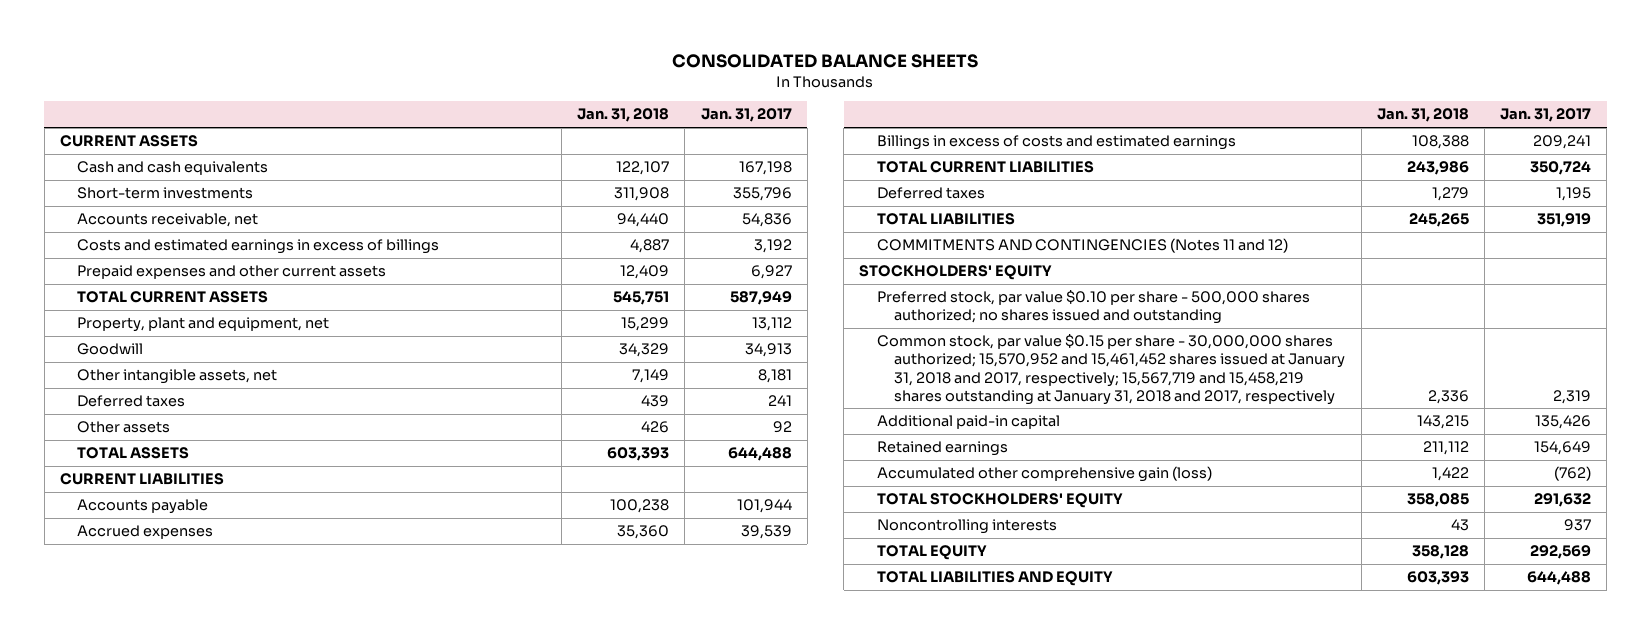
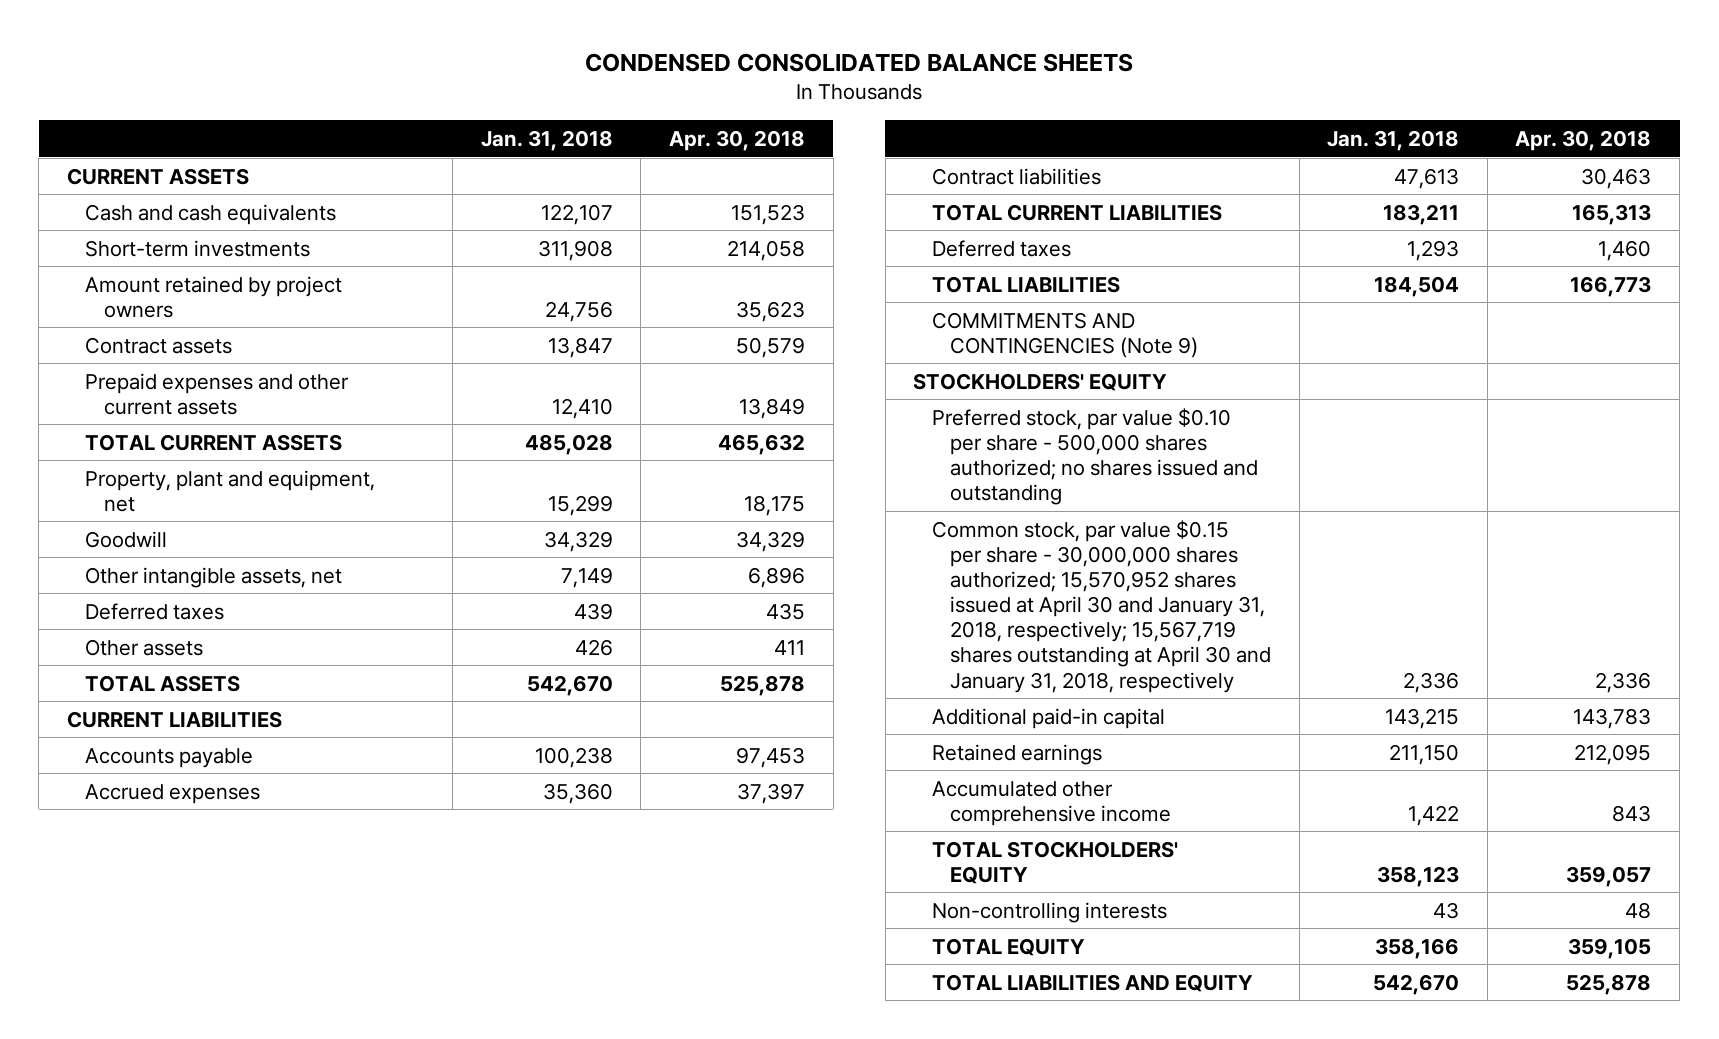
- CONSOLIDATED BALANCE SHEETS
+ CONDENSED CONSOLIDATED BALANCE SHEETS
- | Jan. 31, 2018 | Jan. 31, 2017
+ | Jan. 31, 2018 | Apr. 30, 2018
- Accounts receivable, net | 94,440 | 54,836
- Costs and estimated earnings in excess of billings | 4,887 | 3,192
- Prepaid expenses and other current assets | 12,409 | 6,927
- TOTAL CURRENT ASSETS | 545,751 | 587,949
+ Amount retained by project owners | 24,756 | 35,623
+ Contract assets | 13,847 | 50,579
+ Prepaid expenses and other current assets | 12,410 | 13,849
+ TOTAL CURRENT ASSETS | 485,028 | 465,632
- TOTAL ASSETS | 603,393 | 644,488
+ TOTAL ASSETS | 542,670 | 525,878
- Billings in excess of costs and estimated earnings | 108,388 | 209,241
- TOTAL CURRENT LIABILITIES | 243,986 | 350,724
- Deferred taxes | 1,279 | 1,195
- TOTAL LIABILITIES | 245,265 | 351,919
- COMMITMENTS AND CONTINGENCIES (Notes 11 and 12)
+ Contract liabilities | 47,613 | 30,463
+ TOTAL CURRENT LIABILITIES | 183,211 | 165,313
+ Deferred taxes | 1,293 | 1,460
+ TOTAL LIABILITIES | 184,504 | 166,773
+ COMMITMENTS AND CONTINGENCIES (Note 9)
- Common stock, par value $0.15 per share - 30,000,000 shares authorized; 15,570,952 and 15,461,452 shares issued at January 31, 2018 and 2017, respectively; 15,567,719 and 15,458,219 shares outstanding at January 31, 2018 and 2017, respectively | 2,336 | 2,319
+ Common stock, par value $0.15 per share - 30,000,000 shares authorized; 15,570,952 shares issued at April 30 and January 31, 2018, respectively; 15,567,719 shares outstanding at April 30 and January 31, 2018, respectively | 2,336 | 2,336
- Retained earnings | 211,112 | 154,649
- Accumulated other comprehensive gain (loss) | 1,422 | (762)
- TOTAL STOCKHOLDERS' EQUITY | 358,085 | 291,632
- Noncontrolling interests | 43 | 937
- TOTAL EQUITY | 358,128 | 292,569
- TOTAL LIABILITIES AND EQUITY | 603,393 | 644,488
+ Retained earnings | 211,150 | 212,095
+ Accumulated other comprehensive income | 1,422 | 843
+ TOTAL STOCKHOLDERS' EQUITY | 358,123 | 359,057
+ Non-controlling interests | 43 | 48
+ TOTAL EQUITY | 358,166 | 359,105
+ TOTAL LIABILITIES AND EQUITY | 542,670 | 525,878

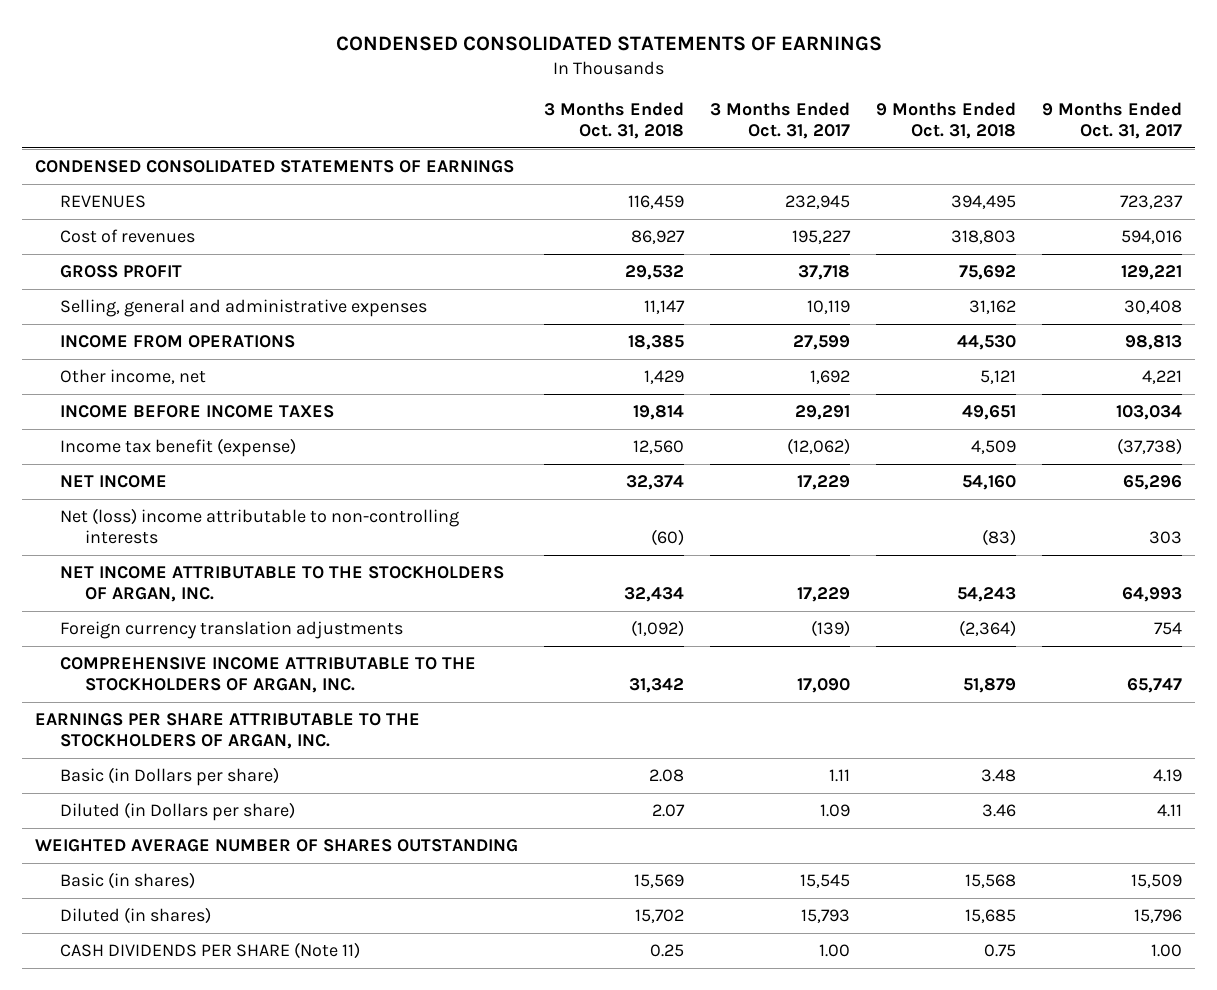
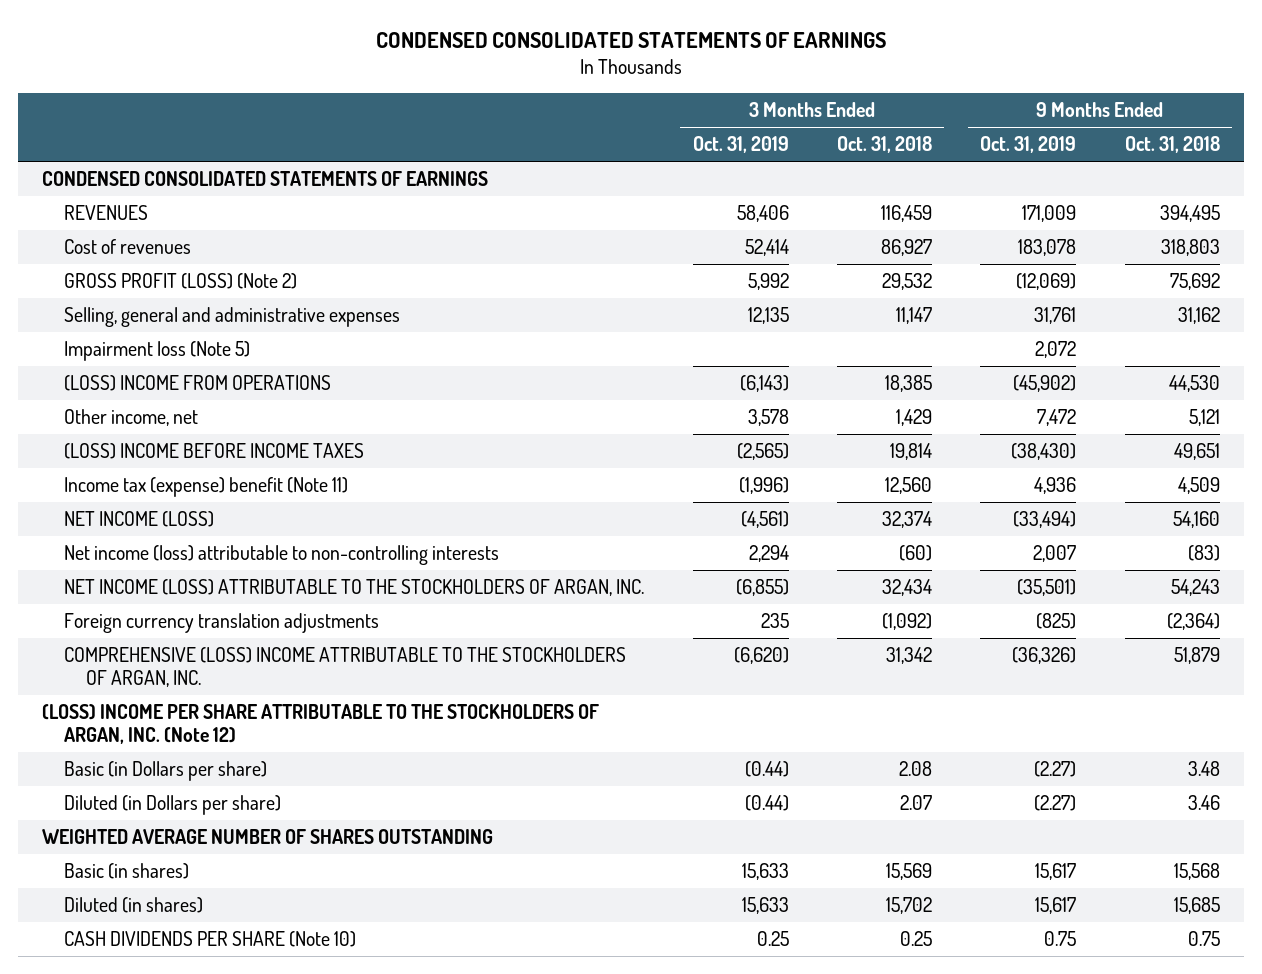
- | 3 Months Ended Oct. 31, 2018 | 3 Months Ended Oct. 31, 2017 | 9 Months Ended Oct. 31, 2018 | 9 Months Ended Oct. 31, 2017
+ | 3 Months Ended Oct. 31, 2019 | 3 Months Ended Oct. 31, 2018 | 9 Months Ended Oct. 31, 2019 | 9 Months Ended Oct. 31, 2018
- GROSS PROFIT | 29,532 | 37,718 | 75,692 | 129,221
+ GROSS PROFIT (LOSS) (Note 2) | 5,992 | 29,532 | (12,069) | 75,692
- INCOME FROM OPERATIONS | 18,385 | 27,599 | 44,530 | 98,813
+ Impairment loss (Note 5) | | | 2,072 |
+ (LOSS) INCOME FROM OPERATIONS | (6,143) | 18,385 | (45,902) | 44,530
- INCOME BEFORE INCOME TAXES | 19,814 | 29,291 | 49,651 | 103,034
- Income tax benefit (expense) | 12,560 | (12,062) | 4,509 | (37,738)
- NET INCOME | 32,374 | 17,229 | 54,160 | 65,296
- Net (loss) income attributable to non-controlling interests | (60) | | (83) | 303
- NET INCOME ATTRIBUTABLE TO THE STOCKHOLDERS OF ARGAN, INC. | 32,434 | 17,229 | 54,243 | 64,993
+ (LOSS) INCOME BEFORE INCOME TAXES | (2,565) | 19,814 | (38,430) | 49,651
+ Income tax (expense) benefit (Note 11) | (1,996) | 12,560 | 4,936 | 4,509
+ NET INCOME (LOSS) | (4,561) | 32,374 | (33,494) | 54,160
+ Net income (loss) attributable to non-controlling interests | 2,294 | (60) | 2,007 | (83)
+ NET INCOME (LOSS) ATTRIBUTABLE TO THE STOCKHOLDERS OF ARGAN, INC. | (6,855) | 32,434 | (35,501) | 54,243
- COMPREHENSIVE INCOME ATTRIBUTABLE TO THE STOCKHOLDERS OF ARGAN, INC. | 31,342 | 17,090 | 51,879 | 65,747
- EARNINGS PER SHARE ATTRIBUTABLE TO THE STOCKHOLDERS OF ARGAN, INC.
+ COMPREHENSIVE (LOSS) INCOME ATTRIBUTABLE TO THE STOCKHOLDERS OF ARGAN, INC. | (6,620) | 31,342 | (36,326) | 51,879
+ (LOSS) INCOME PER SHARE ATTRIBUTABLE TO THE STOCKHOLDERS OF ARGAN, INC. (Note 12)
- CASH DIVIDENDS PER SHARE (Note 11) | 0.25 | 1.00 | 0.75 | 1.00
+ CASH DIVIDENDS PER SHARE (Note 10) | 0.25 | 0.25 | 0.75 | 0.75

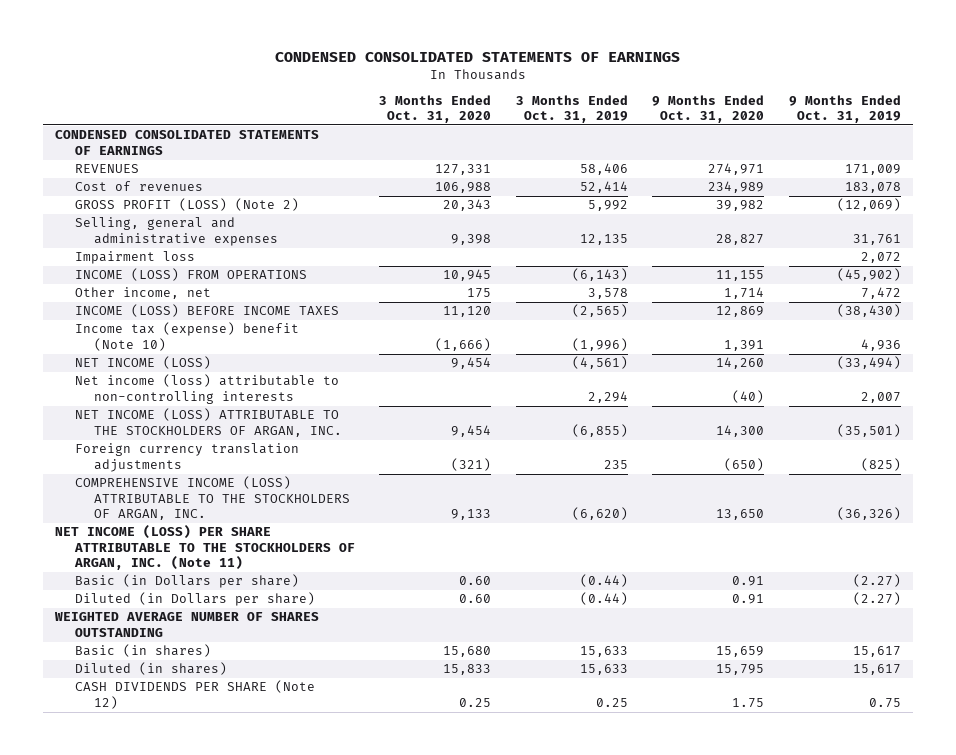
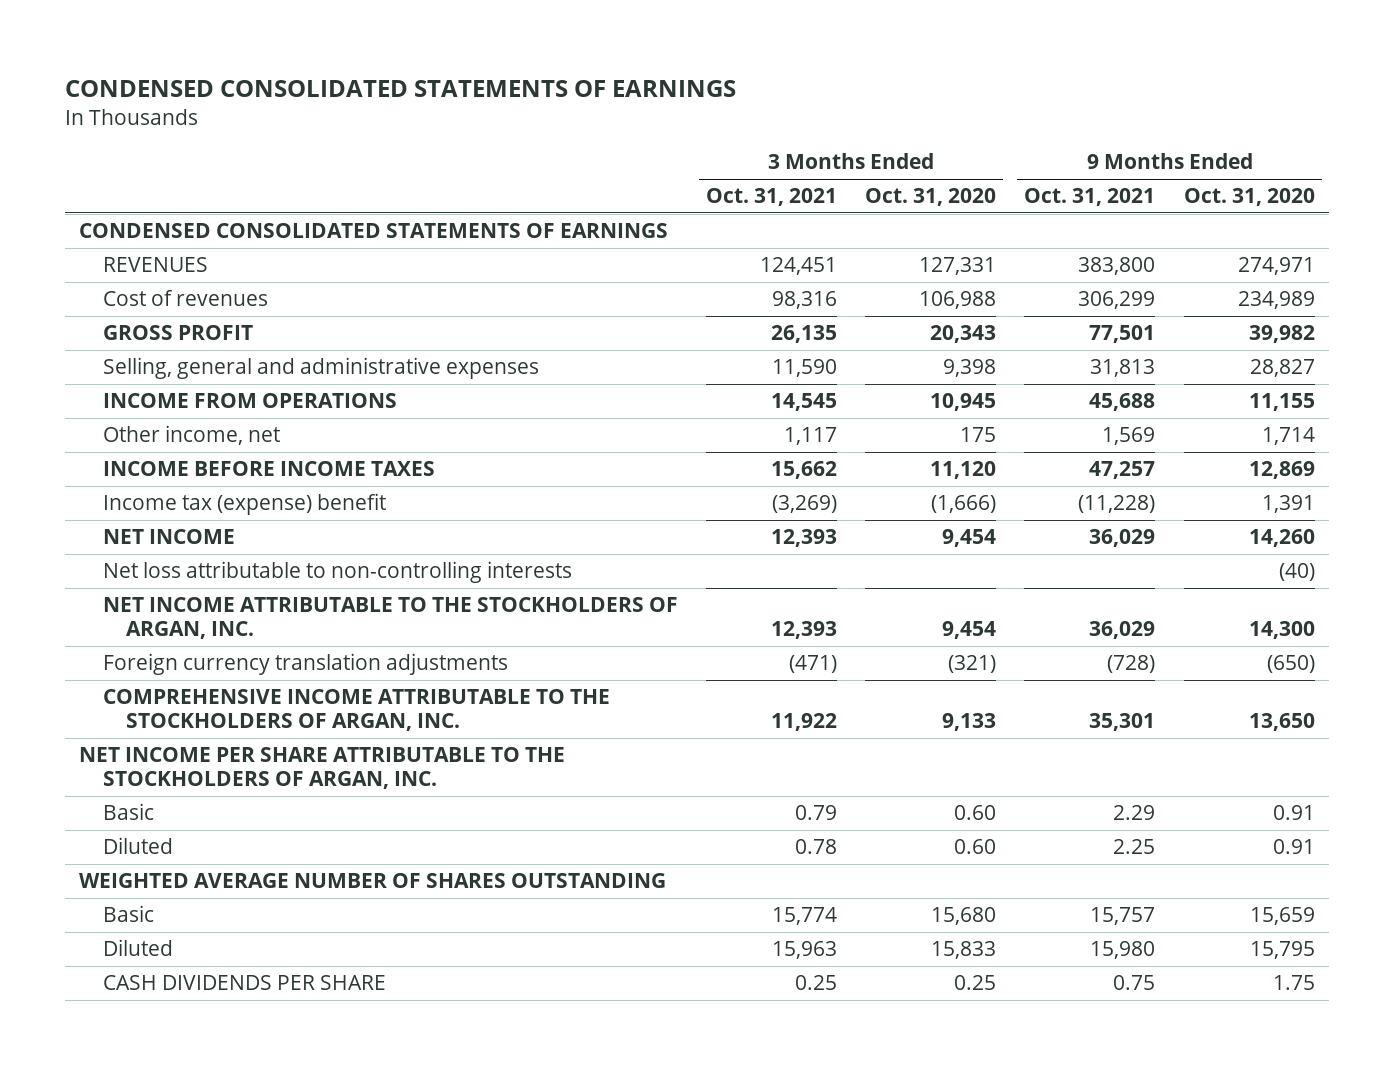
- | 3 Months Ended Oct. 31, 2020 | 3 Months Ended Oct. 31, 2019 | 9 Months Ended Oct. 31, 2020 | 9 Months Ended Oct. 31, 2019
+ | 3 Months Ended Oct. 31, 2021 | 3 Months Ended Oct. 31, 2020 | 9 Months Ended Oct. 31, 2021 | 9 Months Ended Oct. 31, 2020
- GROSS PROFIT (LOSS) (Note 2) | 20,343 | 5,992 | 39,982 | (12,069)
+ GROSS PROFIT | 26,135 | 20,343 | 77,501 | 39,982
- Impairment loss | | | | 2,072
- INCOME (LOSS) FROM OPERATIONS | 10,945 | (6,143) | 11,155 | (45,902)
+ INCOME FROM OPERATIONS | 14,545 | 10,945 | 45,688 | 11,155
- INCOME (LOSS) BEFORE INCOME TAXES | 11,120 | (2,565) | 12,869 | (38,430)
- Income tax (expense) benefit (Note 10) | (1,666) | (1,996) | 1,391 | 4,936
- NET INCOME (LOSS) | 9,454 | (4,561) | 14,260 | (33,494)
- Net income (loss) attributable to non-controlling interests | | 2,294 | (40) | 2,007
- NET INCOME (LOSS) ATTRIBUTABLE TO THE STOCKHOLDERS OF ARGAN, INC. | 9,454 | (6,855) | 14,300 | (35,501)
+ INCOME BEFORE INCOME TAXES | 15,662 | 11,120 | 47,257 | 12,869
+ Income tax (expense) benefit | (3,269) | (1,666) | (11,228) | 1,391
+ NET INCOME | 12,393 | 9,454 | 36,029 | 14,260
+ Net loss attributable to non-controlling interests | | | | (40)
+ NET INCOME ATTRIBUTABLE TO THE STOCKHOLDERS OF ARGAN, INC. | 12,393 | 9,454 | 36,029 | 14,300
- COMPREHENSIVE INCOME (LOSS) ATTRIBUTABLE TO THE STOCKHOLDERS OF ARGAN, INC. | 9,133 | (6,620) | 13,650 | (36,326)
- NET INCOME (LOSS) PER SHARE ATTRIBUTABLE TO THE STOCKHOLDERS OF ARGAN, INC. (Note 11)
- Basic (in Dollars per share) | 0.60 | (0.44) | 0.91 | (2.27)
- Diluted (in Dollars per share) | 0.60 | (0.44) | 0.91 | (2.27)
+ COMPREHENSIVE INCOME ATTRIBUTABLE TO THE STOCKHOLDERS OF ARGAN, INC. | 11,922 | 9,133 | 35,301 | 13,650
+ NET INCOME PER SHARE ATTRIBUTABLE TO THE STOCKHOLDERS OF ARGAN, INC.
+ Basic | 0.79 | 0.60 | 2.29 | 0.91
+ Diluted | 0.78 | 0.60 | 2.25 | 0.91
- Basic (in shares) | 15,680 | 15,633 | 15,659 | 15,617
- Diluted (in shares) | 15,833 | 15,633 | 15,795 | 15,617
- CASH DIVIDENDS PER SHARE (Note 12) | 0.25 | 0.25 | 1.75 | 0.75
+ Basic | 15,774 | 15,680 | 15,757 | 15,659
+ Diluted | 15,963 | 15,833 | 15,980 | 15,795
+ CASH DIVIDENDS PER SHARE | 0.25 | 0.25 | 0.75 | 1.75

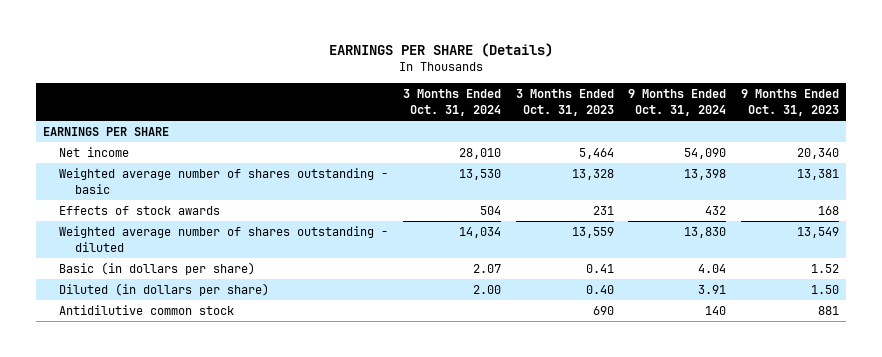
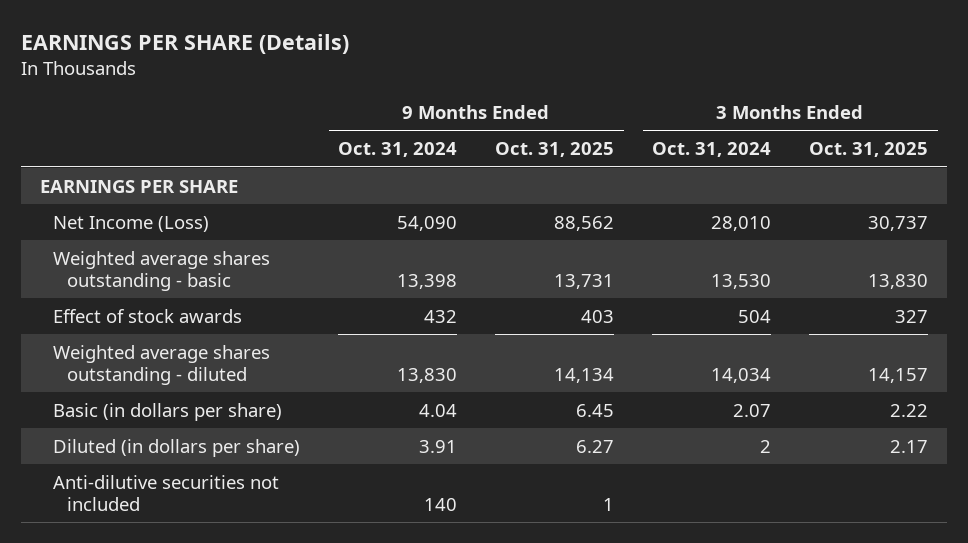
- | 3 Months Ended Oct. 31, 2024 | 3 Months Ended Oct. 31, 2023 | 9 Months Ended Oct. 31, 2024 | 9 Months Ended Oct. 31, 2023
+ | 9 Months Ended Oct. 31, 2024 | 9 Months Ended Oct. 31, 2025 | 3 Months Ended Oct. 31, 2024 | 3 Months Ended Oct. 31, 2025
- Net income | 28,010 | 5,464 | 54,090 | 20,340
- Weighted average number of shares outstanding - basic | 13,530 | 13,328 | 13,398 | 13,381
- Effects of stock awards | 504 | 231 | 432 | 168
- Weighted average number of shares outstanding - diluted | 14,034 | 13,559 | 13,830 | 13,549
+ Net Income (Loss) | 54,090 | 88,562 | 28,010 | 30,737
+ Weighted average shares outstanding - basic | 13,398 | 13,731 | 13,530 | 13,830
+ Effect of stock awards | 432 | 403 | 504 | 327
+ Weighted average shares outstanding - diluted | 13,830 | 14,134 | 14,034 | 14,157
- Diluted (in dollars per share) | 2.00 | 0.40 | 3.91 | 1.50
- Antidilutive common stock | | 690 | 140 | 881
+ Diluted (in dollars per share) | 3.91 | 6.27 | 2 | 2.17
+ Anti-dilutive securities not included | 140 | 1 | |

